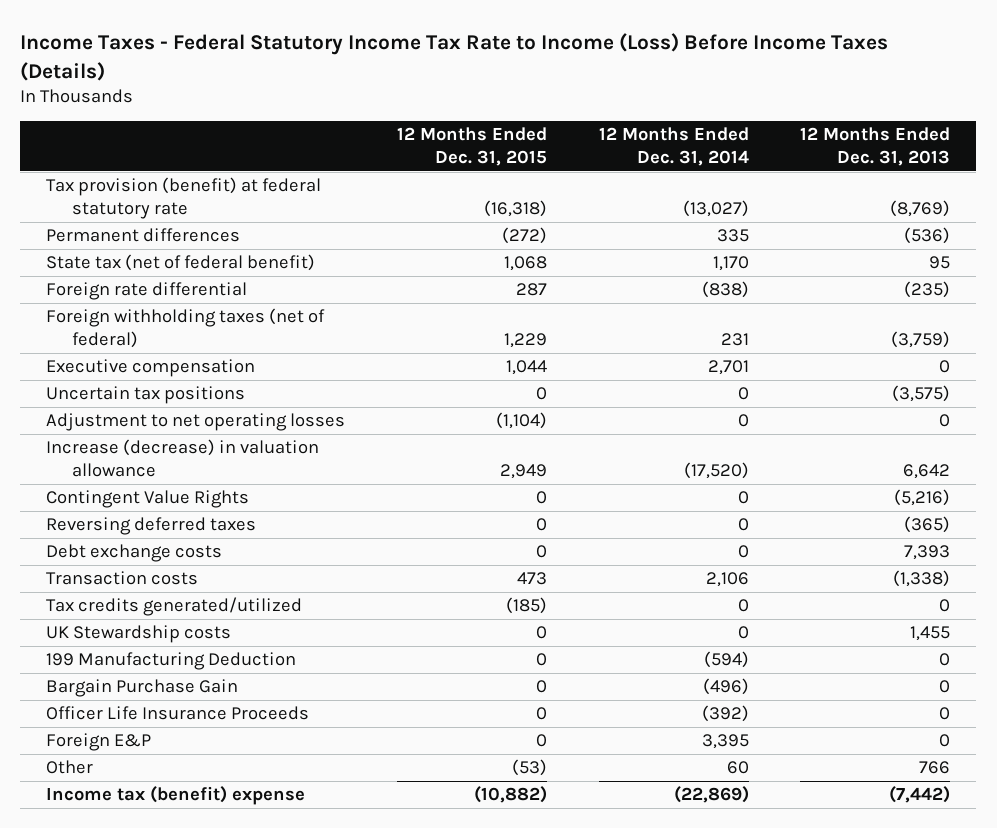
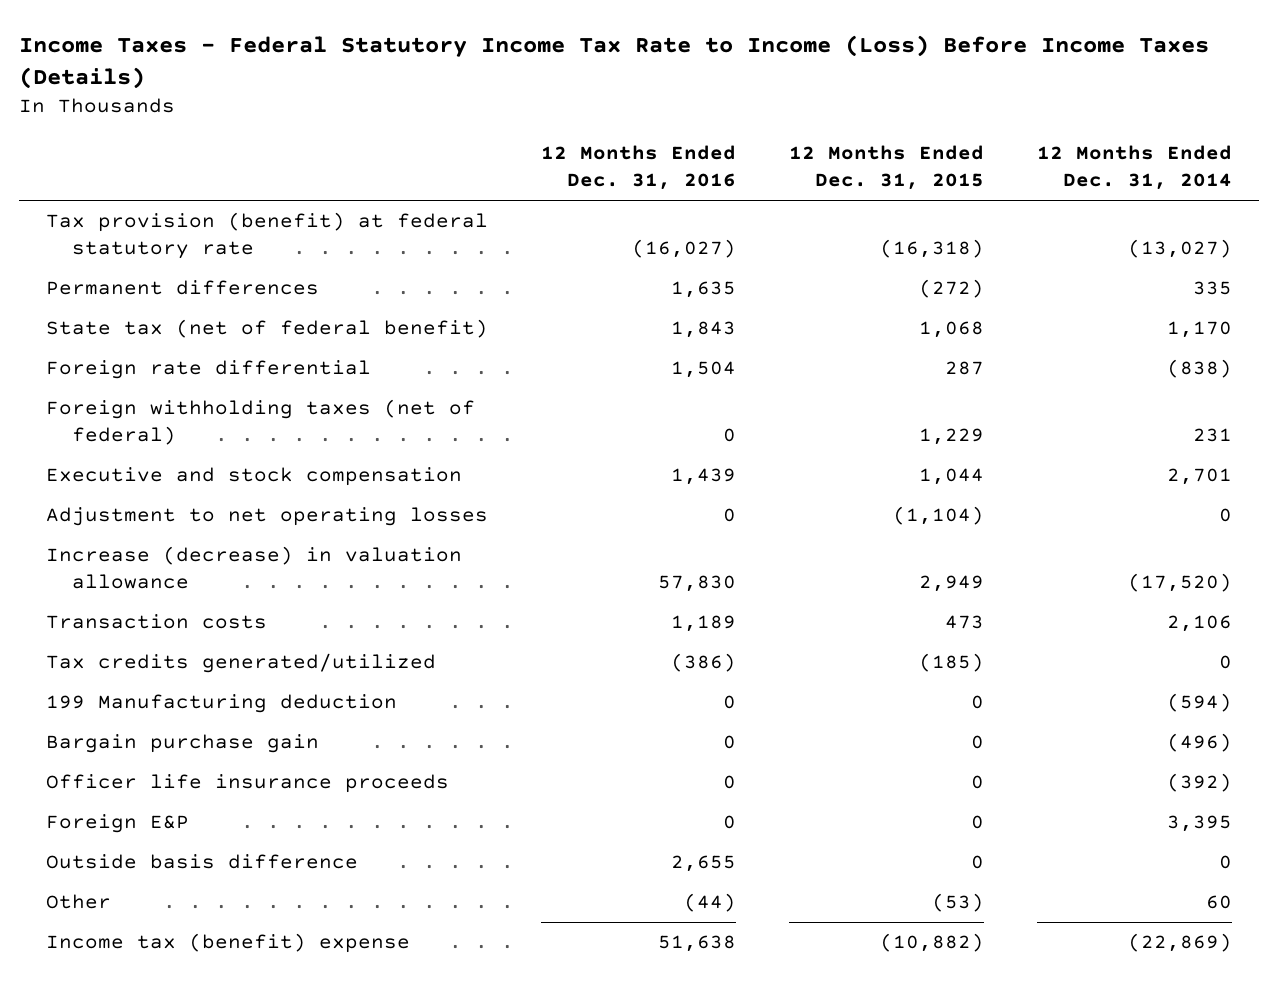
- | 12 Months Ended Dec. 31, 2015 | 12 Months Ended Dec. 31, 2014 | 12 Months Ended Dec. 31, 2013
+ | 12 Months Ended Dec. 31, 2016 | 12 Months Ended Dec. 31, 2015 | 12 Months Ended Dec. 31, 2014
- Executive compensation | 1,044 | 2,701 | 0
- Uncertain tax positions | 0 | 0 | (3,575)
+ Executive and stock compensation | 1,439 | 1,044 | 2,701
- Contingent Value Rights | 0 | 0 | (5,216)
- Reversing deferred taxes | 0 | 0 | (365)
- Debt exchange costs | 0 | 0 | 7,393
- UK Stewardship costs | 0 | 0 | 1,455
- 199 Manufacturing Deduction | 0 | (594) | 0
- Bargain Purchase Gain | 0 | (496) | 0
- Officer Life Insurance Proceeds | 0 | (392) | 0
+ 199 Manufacturing deduction | 0 | 0 | (594)
+ Bargain purchase gain | 0 | 0 | (496)
+ Officer life insurance proceeds | 0 | 0 | (392)
+ Outside basis difference | 2,655 | 0 | 0

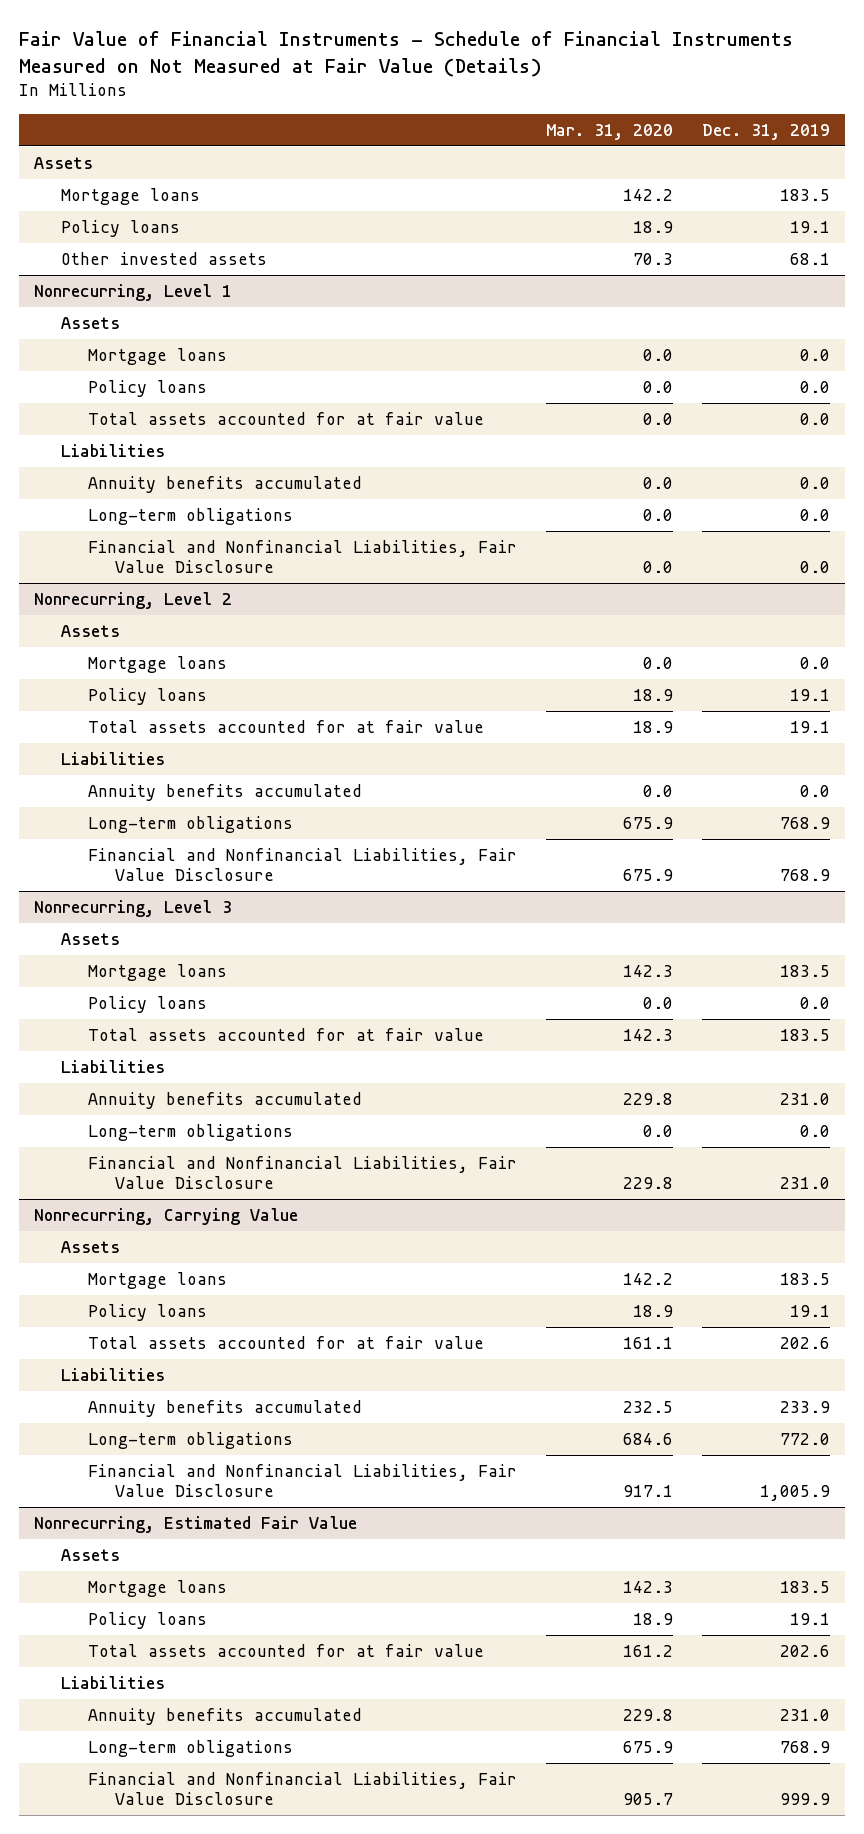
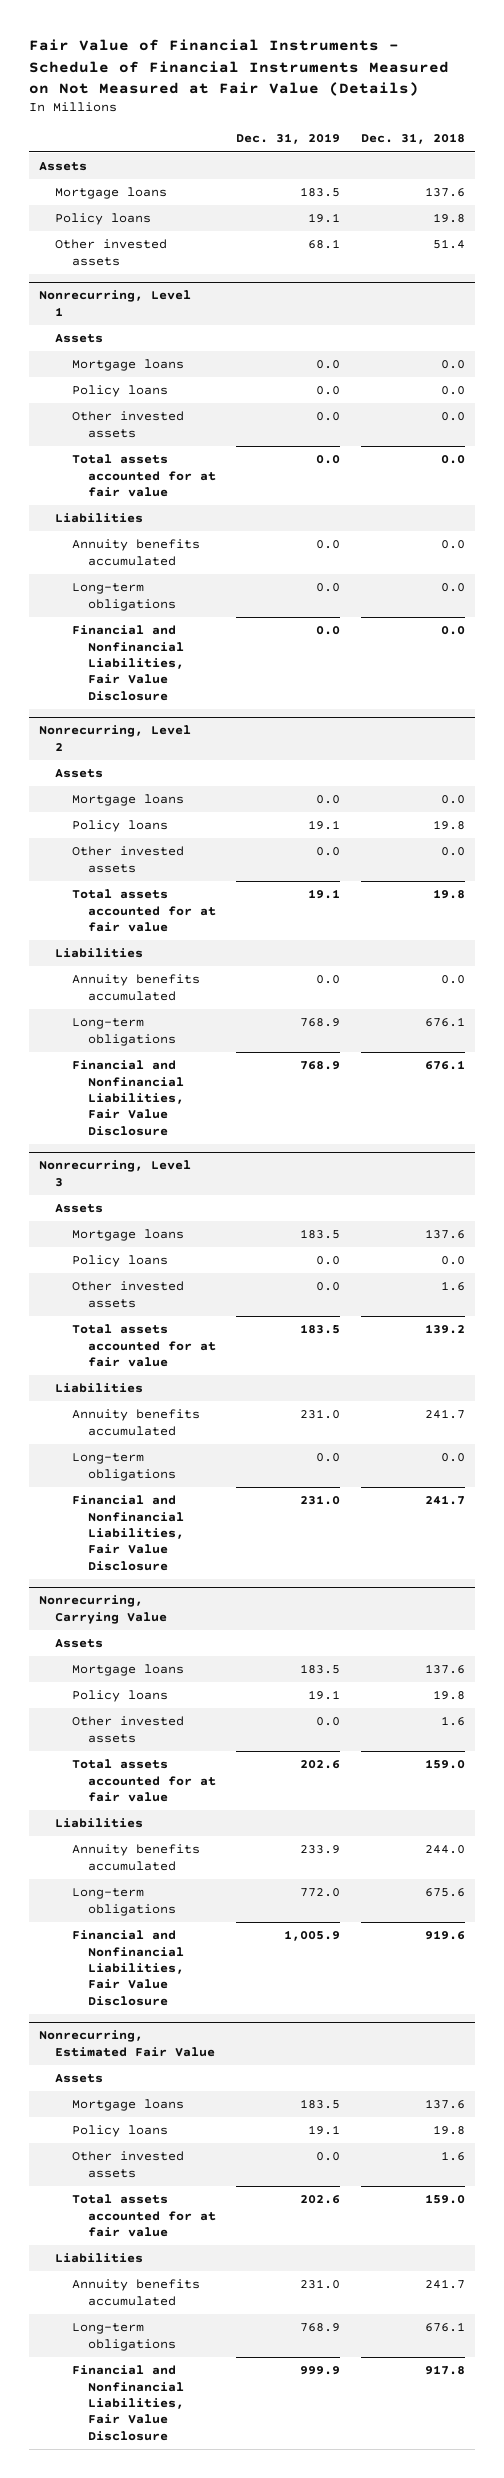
- | Mar. 31, 2020 | Dec. 31, 2019
+ | Dec. 31, 2019 | Dec. 31, 2018
@ Nonrecurring, Level 1
+ Other invested assets | 0.0 | 0.0
@ Nonrecurring, Level 2
+ Other invested assets | 0.0 | 0.0
@ Nonrecurring, Level 3
+ Other invested assets | 0.0 | 1.6
@ Nonrecurring, Carrying Value
+ Other invested assets | 0.0 | 1.6
@ Nonrecurring, Estimated Fair Value
+ Other invested assets | 0.0 | 1.6

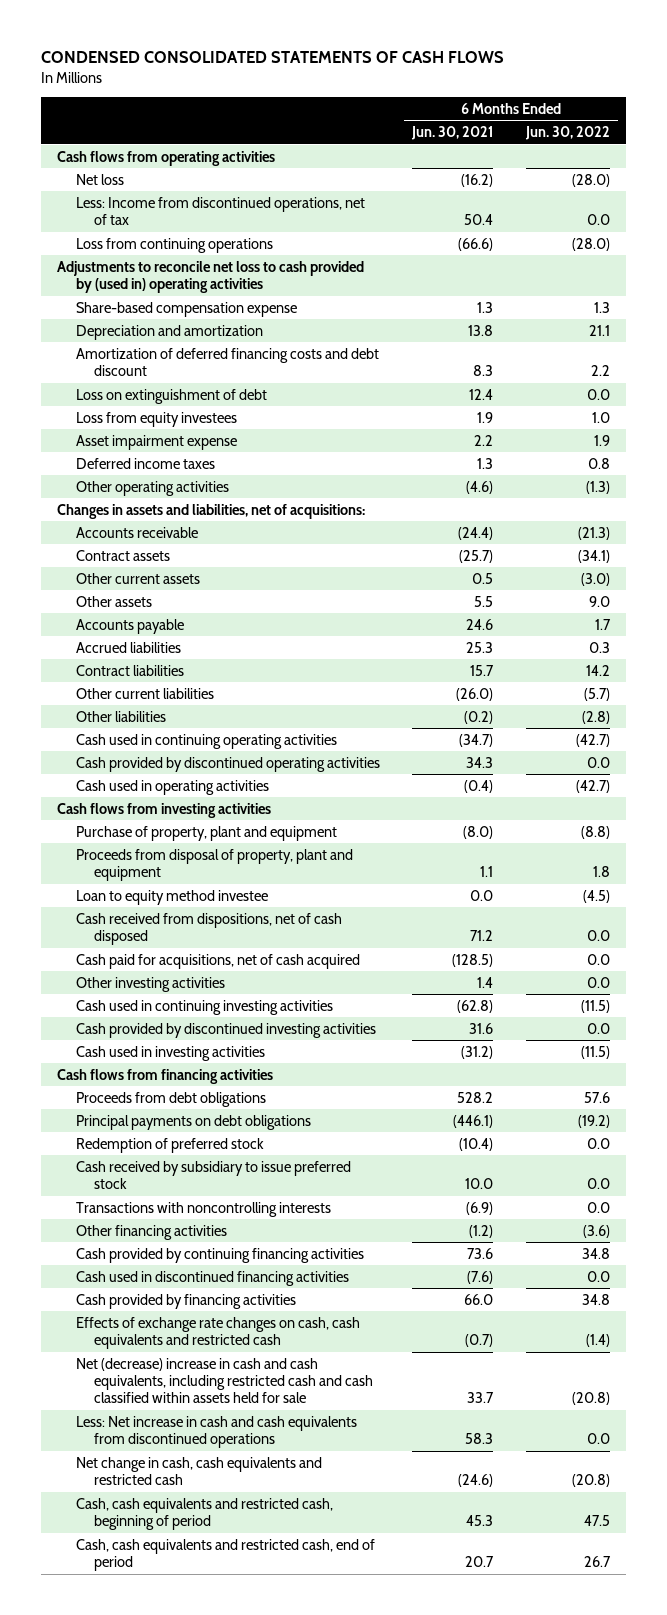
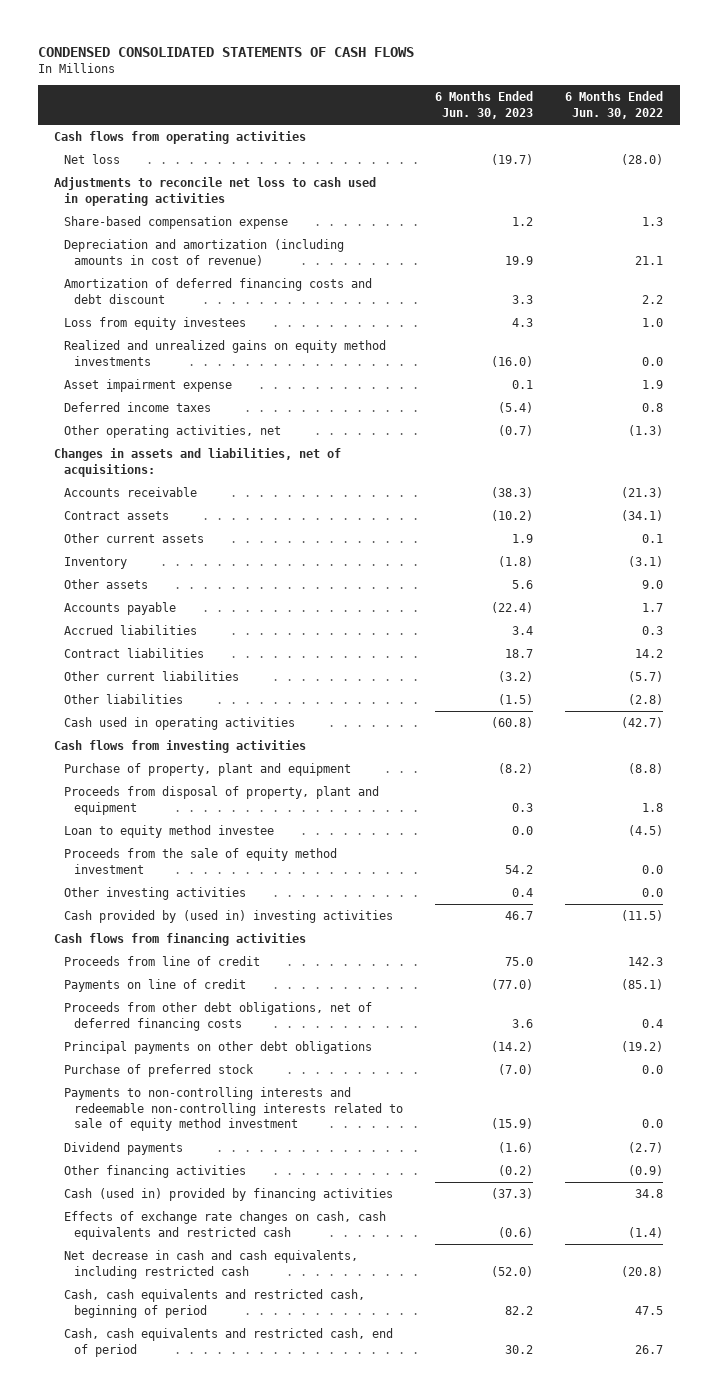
- | 6 Months Ended Jun. 30, 2021 | 6 Months Ended Jun. 30, 2022
+ | 6 Months Ended Jun. 30, 2023 | 6 Months Ended Jun. 30, 2022
- Less: Income from discontinued operations, net of tax | 50.4 | 0.0
- Loss from continuing operations | (66.6) | (28.0)
- Adjustments to reconcile net loss to cash provided by (used in) operating activities
+ Adjustments to reconcile net loss to cash used in operating activities
- Depreciation and amortization | 13.8 | 21.1
+ Depreciation and amortization (including amounts in cost of revenue) | 19.9 | 21.1
- Loss on extinguishment of debt | 12.4 | 0.0
+ Realized and unrealized gains on equity method investments | (16.0) | 0.0
- Other operating activities | (4.6) | (1.3)
+ Other operating activities, net | (0.7) | (1.3)
- Other current assets | 0.5 | (3.0)
+ Other current assets | 1.9 | 0.1
+ Inventory | (1.8) | (3.1)
- Cash used in continuing operating activities | (34.7) | (42.7)
- Cash provided by discontinued operating activities | 34.3 | 0.0
- Cash received from dispositions, net of cash disposed | 71.2 | 0.0
- Cash paid for acquisitions, net of cash acquired | (128.5) | 0.0
+ Proceeds from the sale of equity method investment | 54.2 | 0.0
- Cash used in continuing investing activities | (62.8) | (11.5)
- Cash provided by discontinued investing activities | 31.6 | 0.0
- Cash used in investing activities | (31.2) | (11.5)
+ Cash provided by (used in) investing activities | 46.7 | (11.5)
- Proceeds from debt obligations | 528.2 | 57.6
- Principal payments on debt obligations | (446.1) | (19.2)
- Redemption of preferred stock | (10.4) | 0.0
- Cash received by subsidiary to issue preferred stock | 10.0 | 0.0
- Transactions with noncontrolling interests | (6.9) | 0.0
- Other financing activities | (1.2) | (3.6)
- Cash provided by continuing financing activities | 73.6 | 34.8
- Cash used in discontinued financing activities | (7.6) | 0.0
- Cash provided by financing activities | 66.0 | 34.8
+ Proceeds from line of credit | 75.0 | 142.3
+ Payments on line of credit | (77.0) | (85.1)
+ Proceeds from other debt obligations, net of deferred financing costs | 3.6 | 0.4
+ Principal payments on other debt obligations | (14.2) | (19.2)
+ Purchase of preferred stock | (7.0) | 0.0
+ Payments to non-controlling interests and redeemable non-controlling interests related to sale of equity method investment | (15.9) | 0.0
+ Dividend payments | (1.6) | (2.7)
+ Other financing activities | (0.2) | (0.9)
+ Cash (used in) provided by financing activities | (37.3) | 34.8
- Net (decrease) increase in cash and cash equivalents, including restricted cash and cash classified within assets held for sale | 33.7 | (20.8)
- Less: Net increase in cash and cash equivalents from discontinued operations | 58.3 | 0.0
- Net change in cash, cash equivalents and restricted cash | (24.6) | (20.8)
+ Net decrease in cash and cash equivalents, including restricted cash | (52.0) | (20.8)

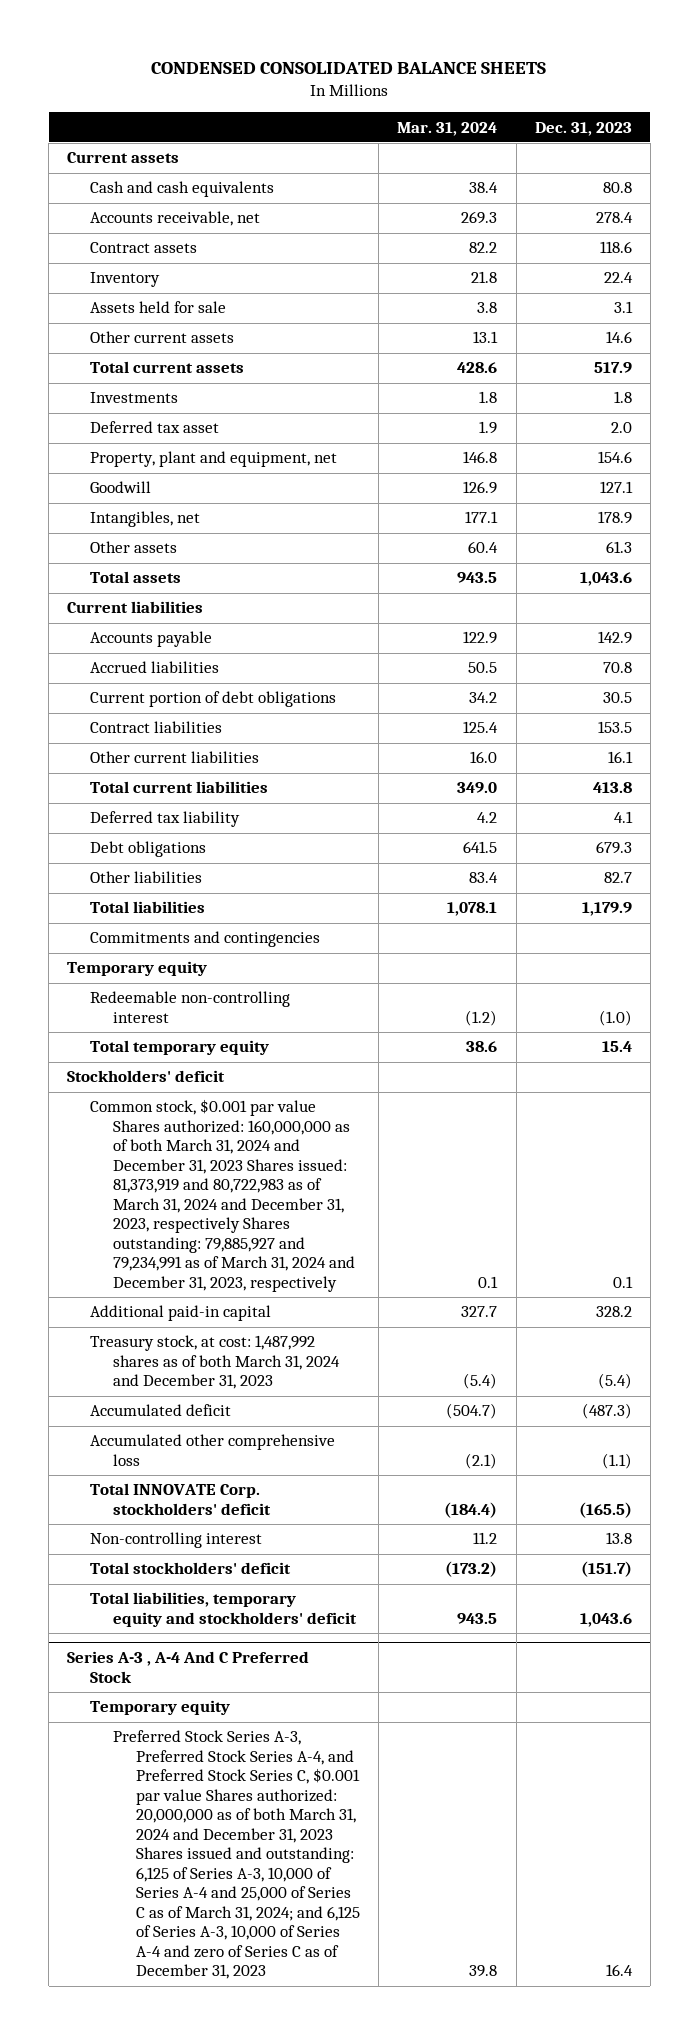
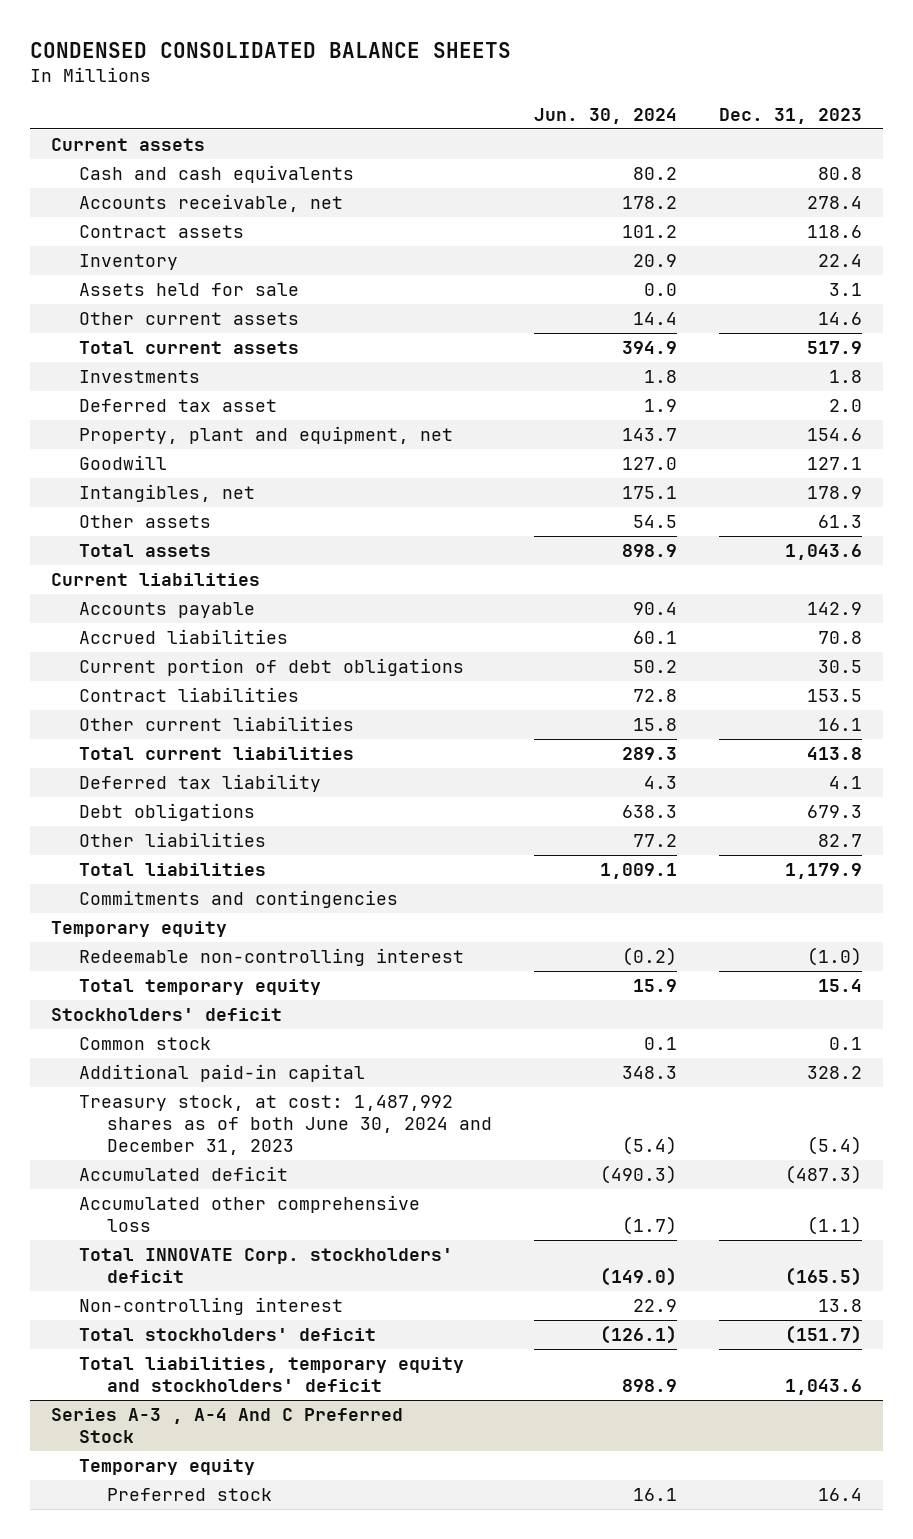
- | Mar. 31, 2024 | Dec. 31, 2023
+ | Jun. 30, 2024 | Dec. 31, 2023
- Common stock, $0.001 par value Shares authorized: 160,000,000 as of both March 31, 2024 and December 31, 2023 Shares issued: 81,373,919 and 80,722,983 as of March 31, 2024 and December 31, 2023, respectively Shares outstanding: 79,885,927 and 79,234,991 as of March 31, 2024 and December 31, 2023, respectively | 0.1 | 0.1
+ Common stock | 0.1 | 0.1
- Treasury stock, at cost: 1,487,992 shares as of both March 31, 2024 and December 31, 2023 | (5.4) | (5.4)
+ Treasury stock, at cost: 1,487,992 shares as of both June 30, 2024 and December 31, 2023 | (5.4) | (5.4)
@ Series A-3 , A-4 And C Preferred Stock
- Preferred Stock Series A-3, Preferred Stock Series A-4, and Preferred Stock Series C, $0.001 par value Shares authorized: 20,000,000 as of both March 31, 2024 and December 31, 2023 Shares issued and outstanding: 6,125 of Series A-3, 10,000 of Series A-4 and 25,000 of Series C as of March 31, 2024; and 6,125 of Series A-3, 10,000 of Series A-4 and zero of Series C as of December 31, 2023 | 39.8 | 16.4
+ Preferred stock | 16.1 | 16.4

